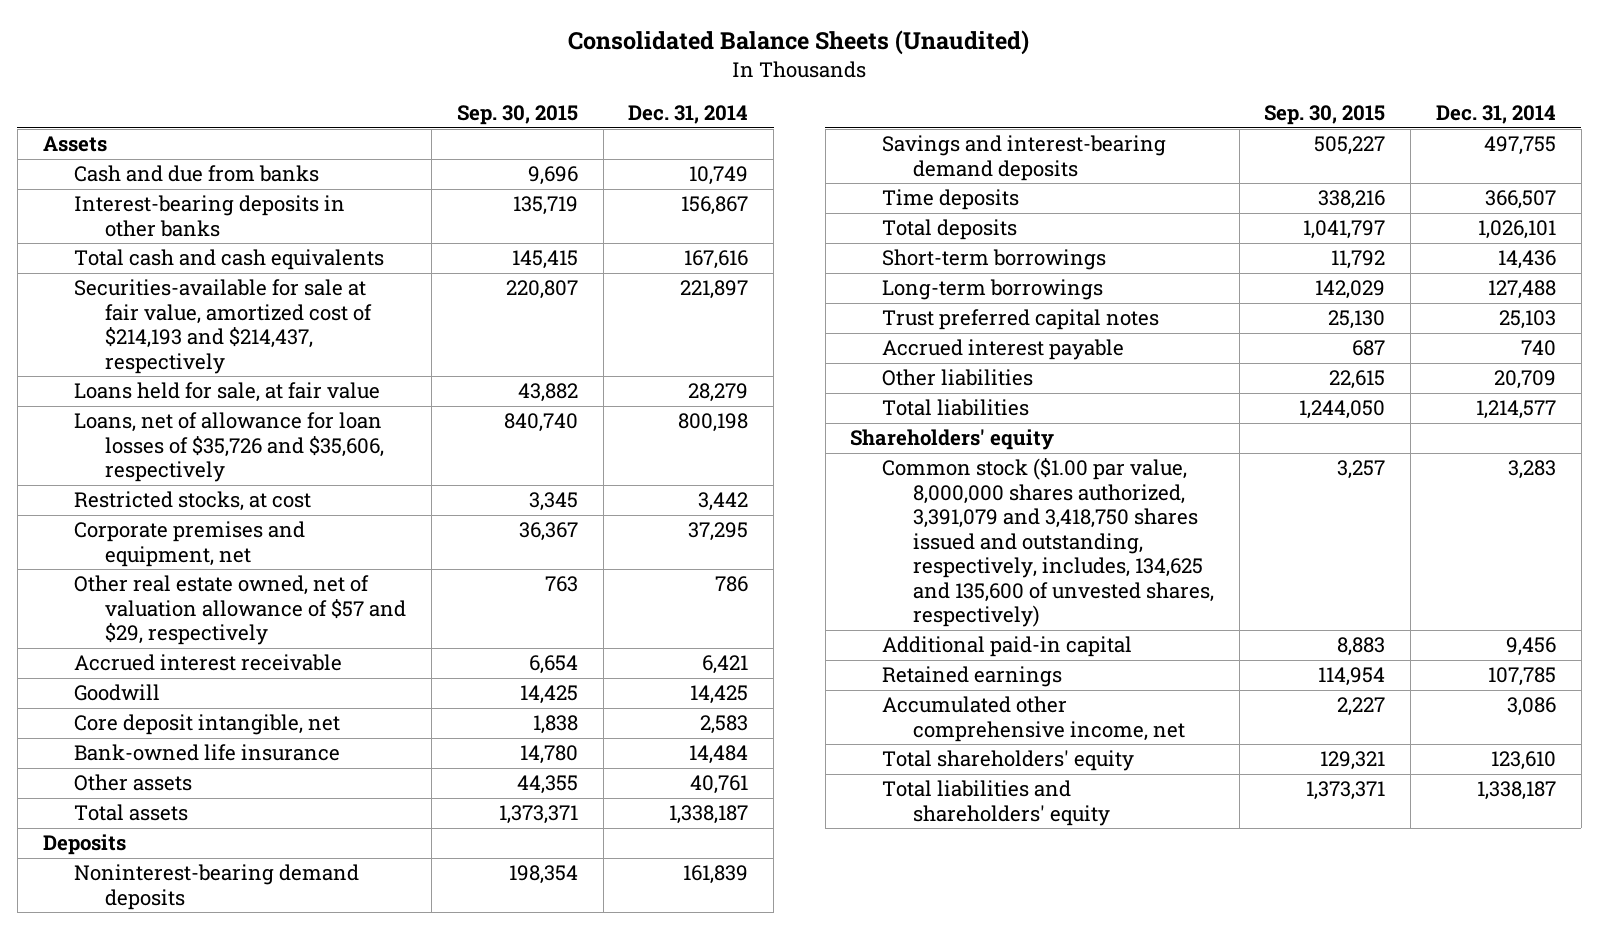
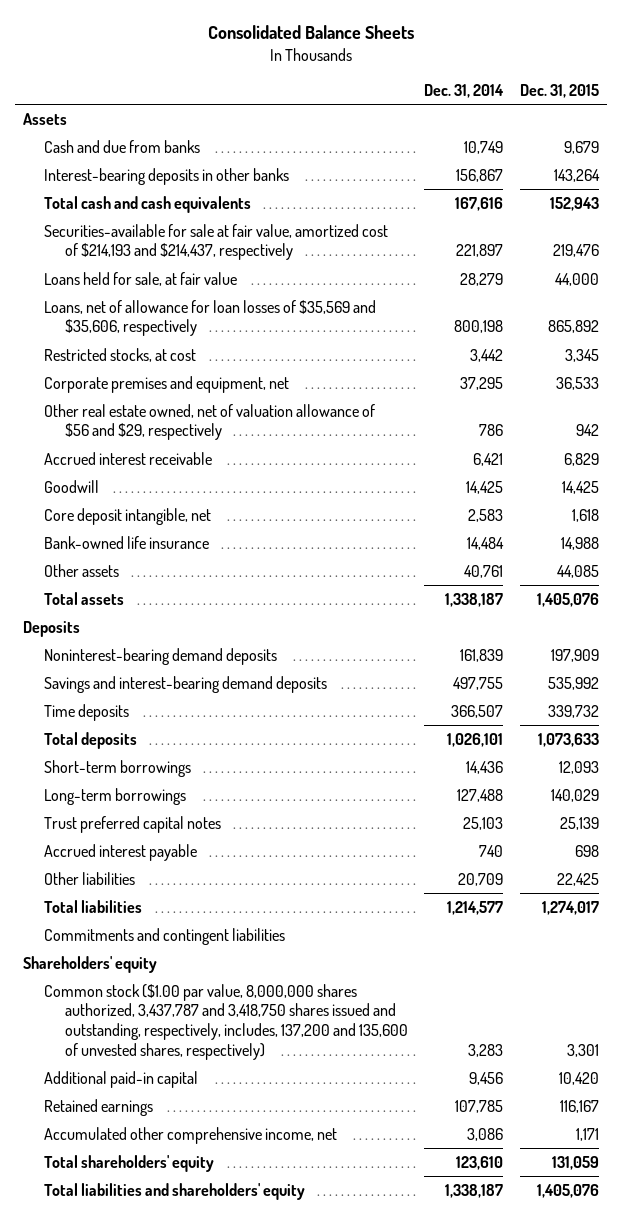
- Consolidated Balance Sheets (Unaudited)
+ Consolidated Balance Sheets
- | Sep. 30, 2015 | Dec. 31, 2014
+ | Dec. 31, 2014 | Dec. 31, 2015
- Loans, net of allowance for loan losses of $35,726 and $35,606, respectively | 840,740 | 800,198
+ Loans, net of allowance for loan losses of $35,569 and $35,606, respectively | 800,198 | 865,892
- Other real estate owned, net of valuation allowance of $57 and $29, respectively | 763 | 786
+ Other real estate owned, net of valuation allowance of $56 and $29, respectively | 786 | 942
+ Commitments and contingent liabilities
- Common stock ($1.00 par value, 8,000,000 shares authorized, 3,391,079 and 3,418,750 shares issued and outstanding, respectively, includes, 134,625 and 135,600 of unvested shares, respectively) | 3,257 | 3,283
+ Common stock ($1.00 par value, 8,000,000 shares authorized, 3,437,787 and 3,418,750 shares issued and outstanding, respectively, includes, 137,200 and 135,600 of unvested shares, respectively) | 3,283 | 3,301

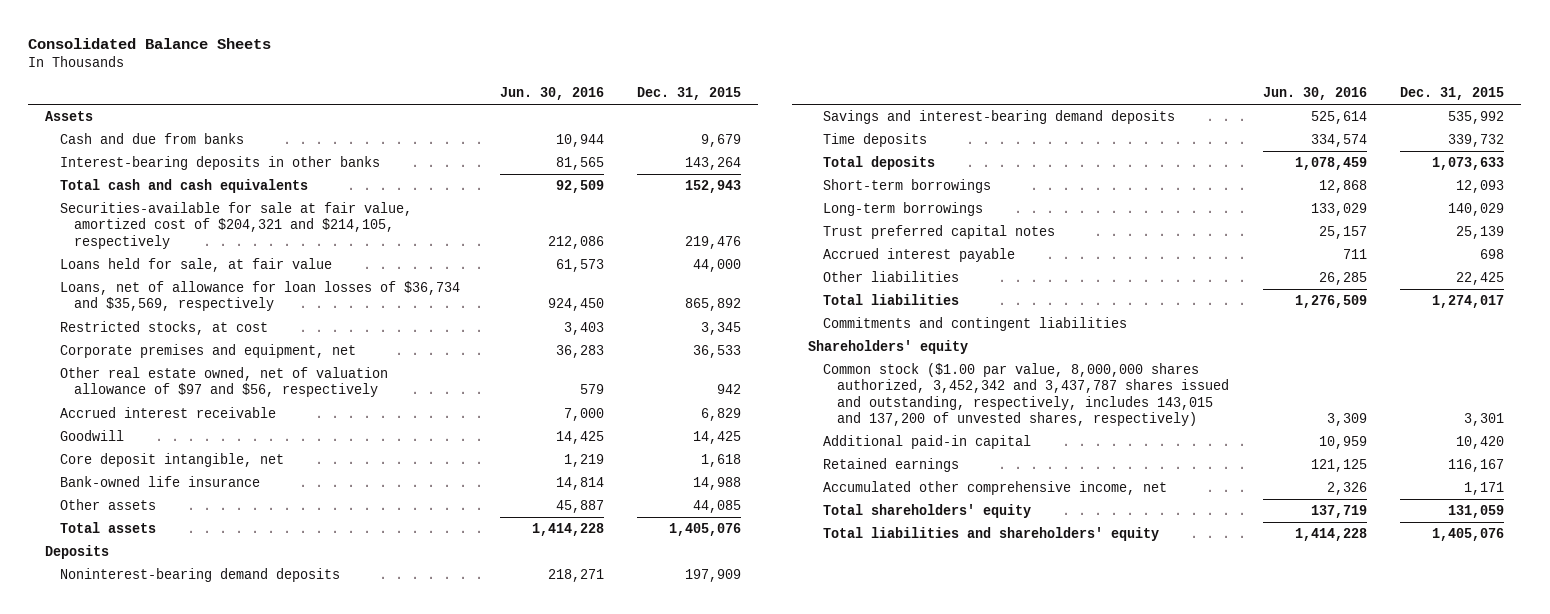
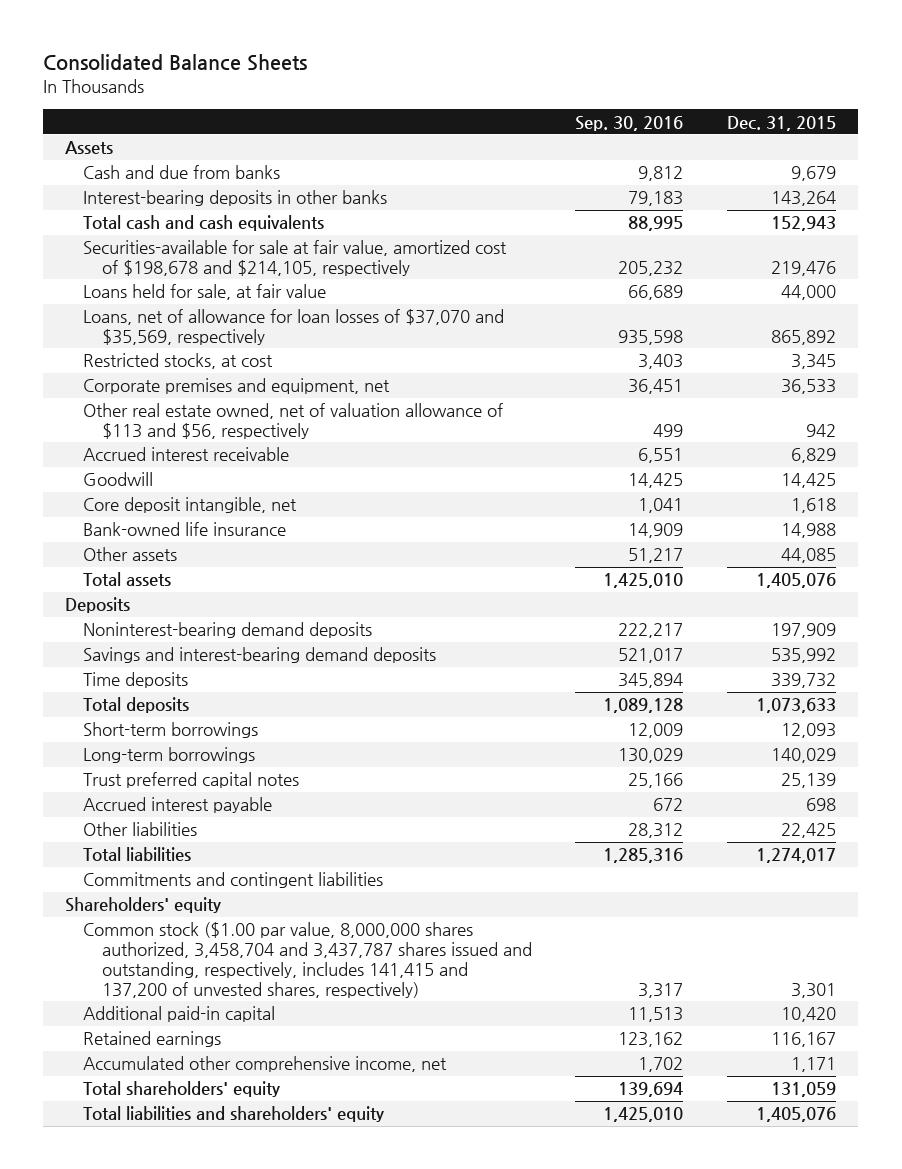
- | Jun. 30, 2016 | Dec. 31, 2015
+ | Sep. 30, 2016 | Dec. 31, 2015
- Securities-available for sale at fair value, amortized cost of $204,321 and $214,105, respectively | 212,086 | 219,476
+ Securities-available for sale at fair value, amortized cost of $198,678 and $214,105, respectively | 205,232 | 219,476
- Loans, net of allowance for loan losses of $36,734 and $35,569, respectively | 924,450 | 865,892
+ Loans, net of allowance for loan losses of $37,070 and $35,569, respectively | 935,598 | 865,892
- Other real estate owned, net of valuation allowance of $97 and $56, respectively | 579 | 942
+ Other real estate owned, net of valuation allowance of $113 and $56, respectively | 499 | 942
- Common stock ($1.00 par value, 8,000,000 shares authorized, 3,452,342 and 3,437,787 shares issued and outstanding, respectively, includes 143,015 and 137,200 of unvested shares, respectively) | 3,309 | 3,301
+ Common stock ($1.00 par value, 8,000,000 shares authorized, 3,458,704 and 3,437,787 shares issued and outstanding, respectively, includes 141,415 and 137,200 of unvested shares, respectively) | 3,317 | 3,301

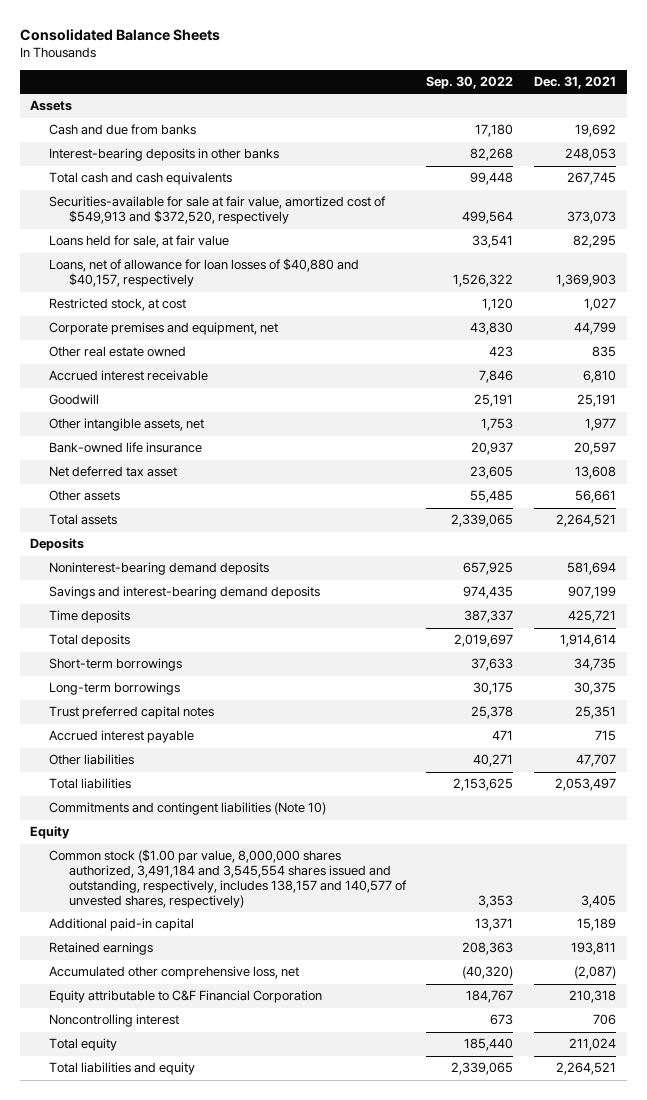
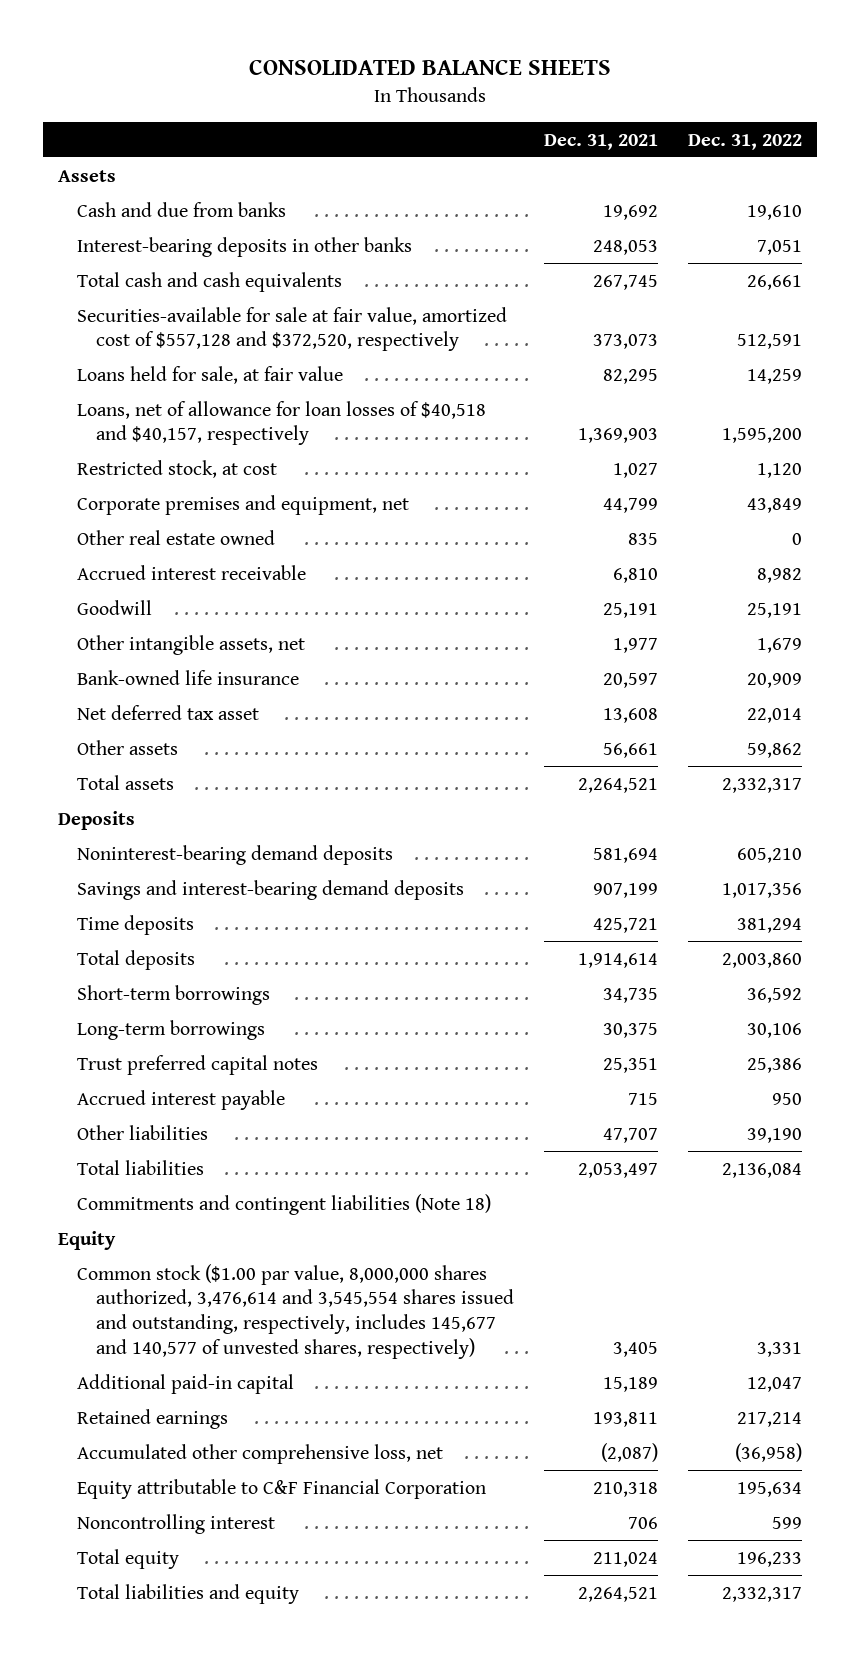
- Consolidated Balance Sheets
+ CONSOLIDATED BALANCE SHEETS
- | Sep. 30, 2022 | Dec. 31, 2021
+ | Dec. 31, 2021 | Dec. 31, 2022
- Securities-available for sale at fair value, amortized cost of $549,913 and $372,520, respectively | 499,564 | 373,073
+ Securities-available for sale at fair value, amortized cost of $557,128 and $372,520, respectively | 373,073 | 512,591
- Loans, net of allowance for loan losses of $40,880 and $40,157, respectively | 1,526,322 | 1,369,903
+ Loans, net of allowance for loan losses of $40,518 and $40,157, respectively | 1,369,903 | 1,595,200
- Commitments and contingent liabilities (Note 10)
+ Commitments and contingent liabilities (Note 18)
- Common stock ($1.00 par value, 8,000,000 shares authorized, 3,491,184 and 3,545,554 shares issued and outstanding, respectively, includes 138,157 and 140,577 of unvested shares, respectively) | 3,353 | 3,405
+ Common stock ($1.00 par value, 8,000,000 shares authorized, 3,476,614 and 3,545,554 shares issued and outstanding, respectively, includes 145,677 and 140,577 of unvested shares, respectively) | 3,405 | 3,331

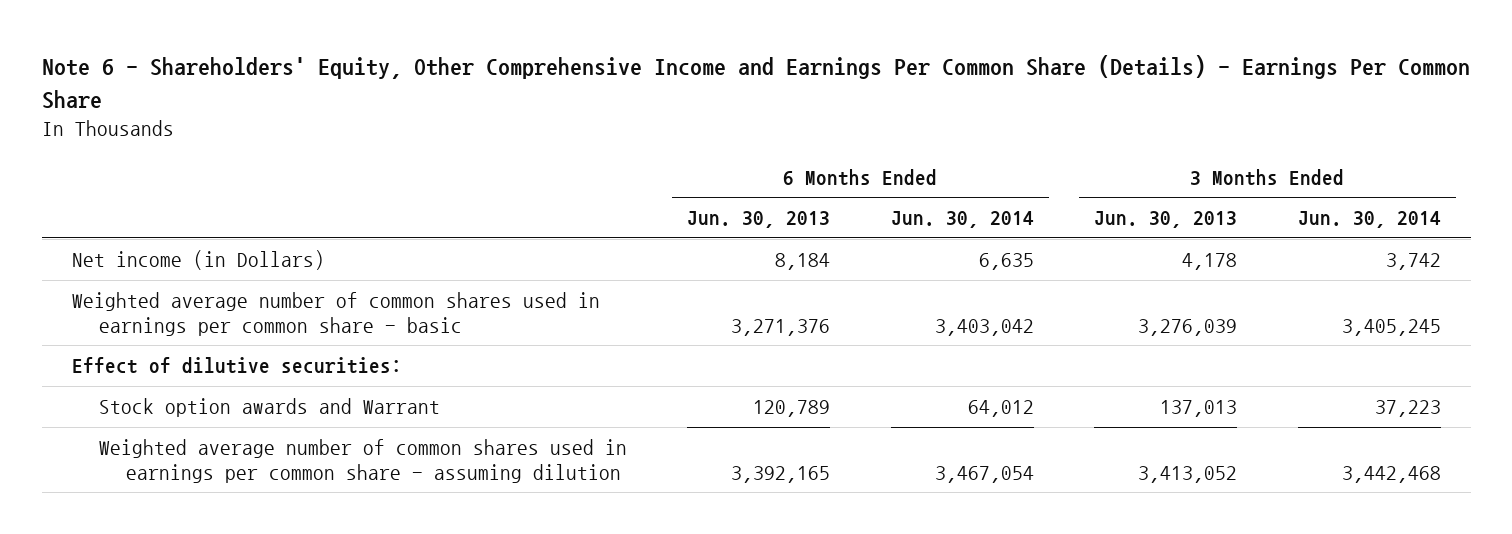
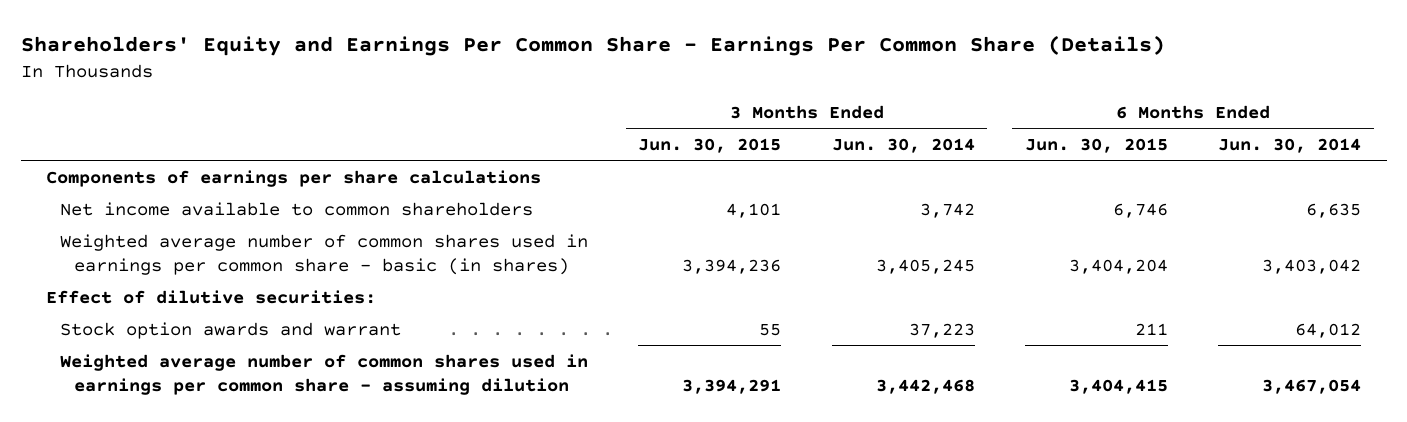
- Note 6 - Shareholders' Equity, Other Comprehensive Income and Earnings Per Common Share (Details) - Earnings Per Common Share
+ Shareholders' Equity and Earnings Per Common Share - Earnings Per Common Share (Details)
- | 6 Months Ended Jun. 30, 2013 | 6 Months Ended Jun. 30, 2014 | 3 Months Ended Jun. 30, 2013 | 3 Months Ended Jun. 30, 2014
+ | 3 Months Ended Jun. 30, 2015 | 3 Months Ended Jun. 30, 2014 | 6 Months Ended Jun. 30, 2015 | 6 Months Ended Jun. 30, 2014
- Net income (in Dollars) | 8,184 | 6,635 | 4,178 | 3,742
- Weighted average number of common shares used in earnings per common share - basic | 3,271,376 | 3,403,042 | 3,276,039 | 3,405,245
+ Components of earnings per share calculations
+ Net income available to common shareholders | 4,101 | 3,742 | 6,746 | 6,635
+ Weighted average number of common shares used in earnings per common share - basic (in shares) | 3,394,236 | 3,405,245 | 3,404,204 | 3,403,042
- Stock option awards and Warrant | 120,789 | 64,012 | 137,013 | 37,223
+ Stock option awards and warrant | 55 | 37,223 | 211 | 64,012

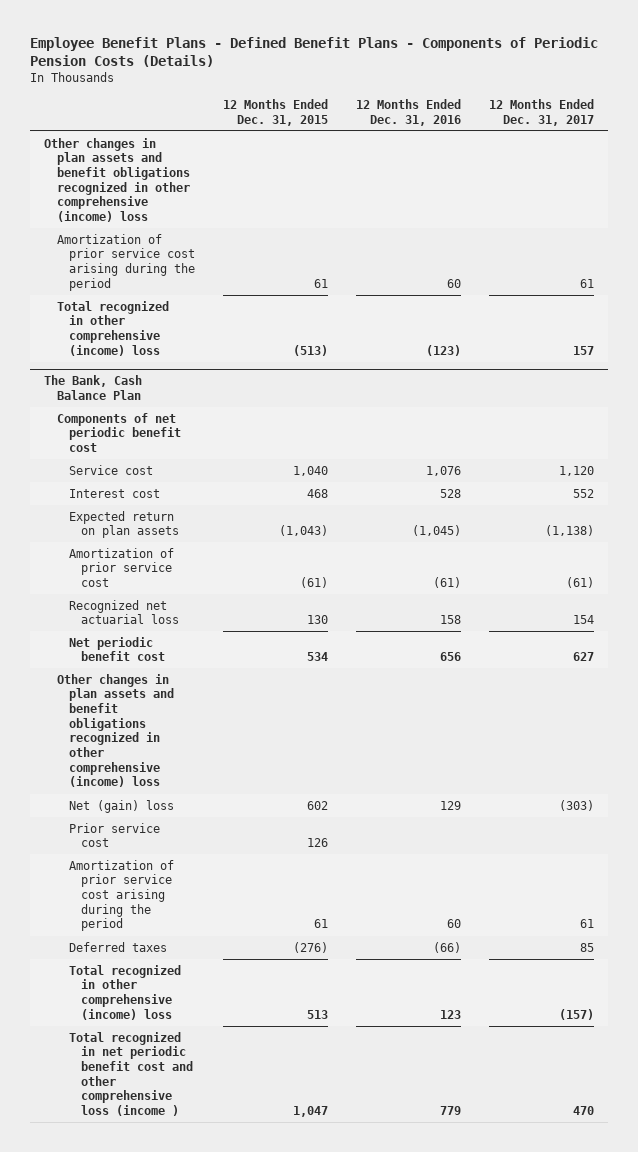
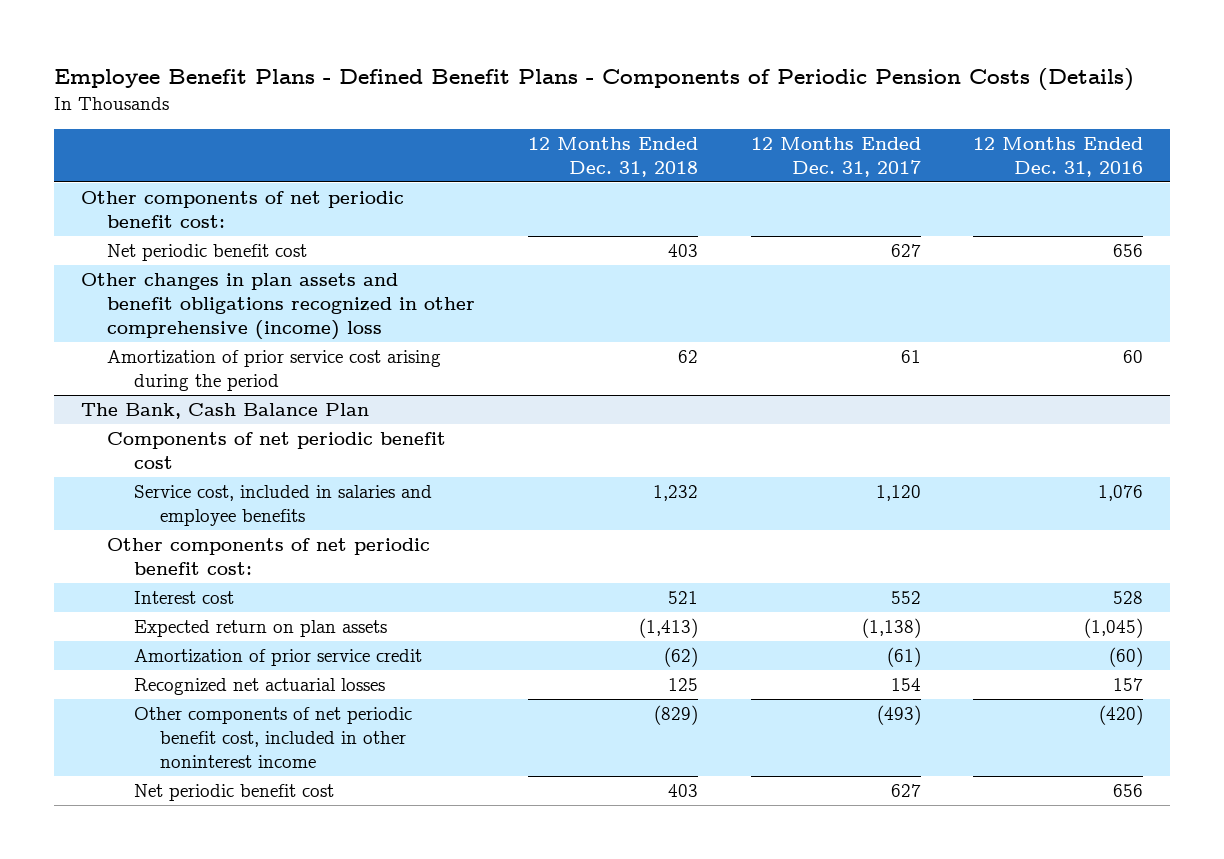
- | 12 Months Ended Dec. 31, 2015 | 12 Months Ended Dec. 31, 2016 | 12 Months Ended Dec. 31, 2017
+ | 12 Months Ended Dec. 31, 2018 | 12 Months Ended Dec. 31, 2017 | 12 Months Ended Dec. 31, 2016
+ Other components of net periodic benefit cost:
+ Net periodic benefit cost | 403 | 627 | 656
- Total recognized in other comprehensive (income) loss | (513) | (123) | 157
@ The Bank, Cash Balance Plan
- Service cost | 1,040 | 1,076 | 1,120
+ Service cost, included in salaries and employee benefits | 1,232 | 1,120 | 1,076
+ Other components of net periodic benefit cost:
- Amortization of prior service cost | (61) | (61) | (61)
- Recognized net actuarial loss | 130 | 158 | 154
+ Amortization of prior service credit | (62) | (61) | (60)
+ Recognized net actuarial losses | 125 | 154 | 157
+ Other components of net periodic benefit cost, included in other noninterest income | (829) | (493) | (420)
- Other changes in plan assets and benefit obligations recognized in other comprehensive (income) loss
- Net (gain) loss | 602 | 129 | (303)
- Prior service cost | 126 | |
- Amortization of prior service cost arising during the period | 61 | 60 | 61
- Deferred taxes | (276) | (66) | 85
- Total recognized in other comprehensive (income) loss | 513 | 123 | (157)
- Total recognized in net periodic benefit cost and other comprehensive loss (income ) | 1,047 | 779 | 470

